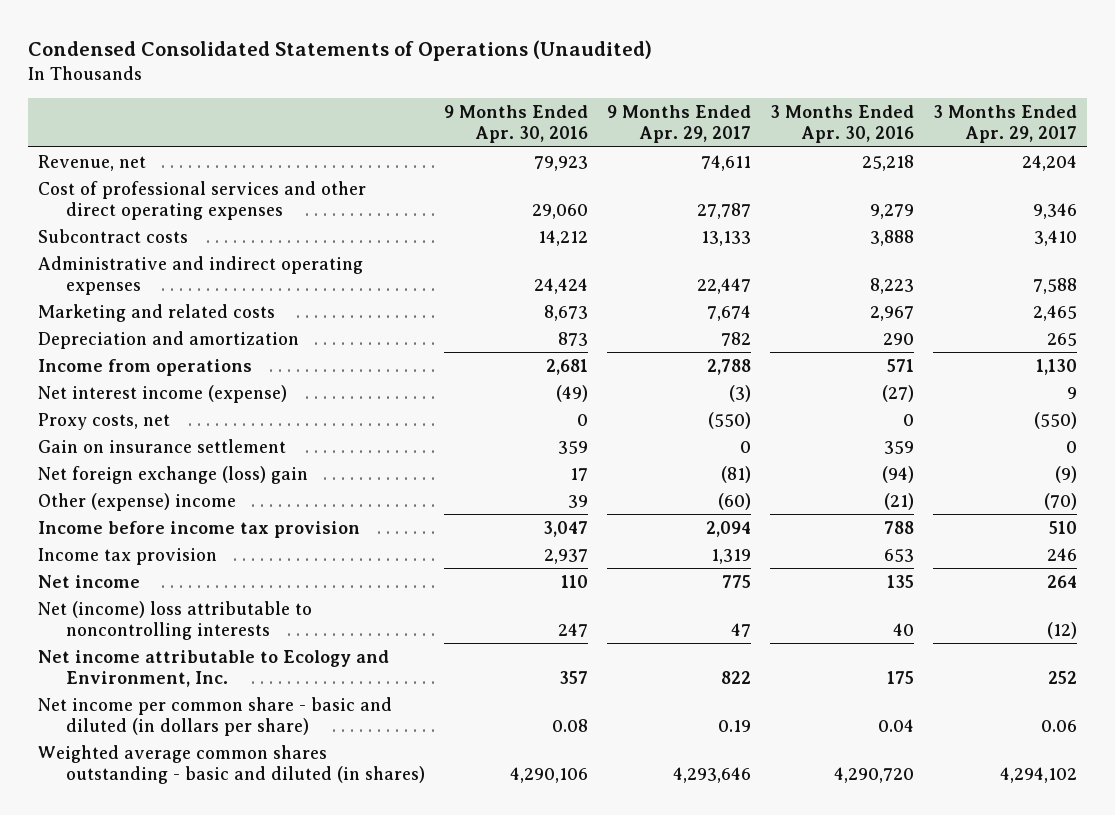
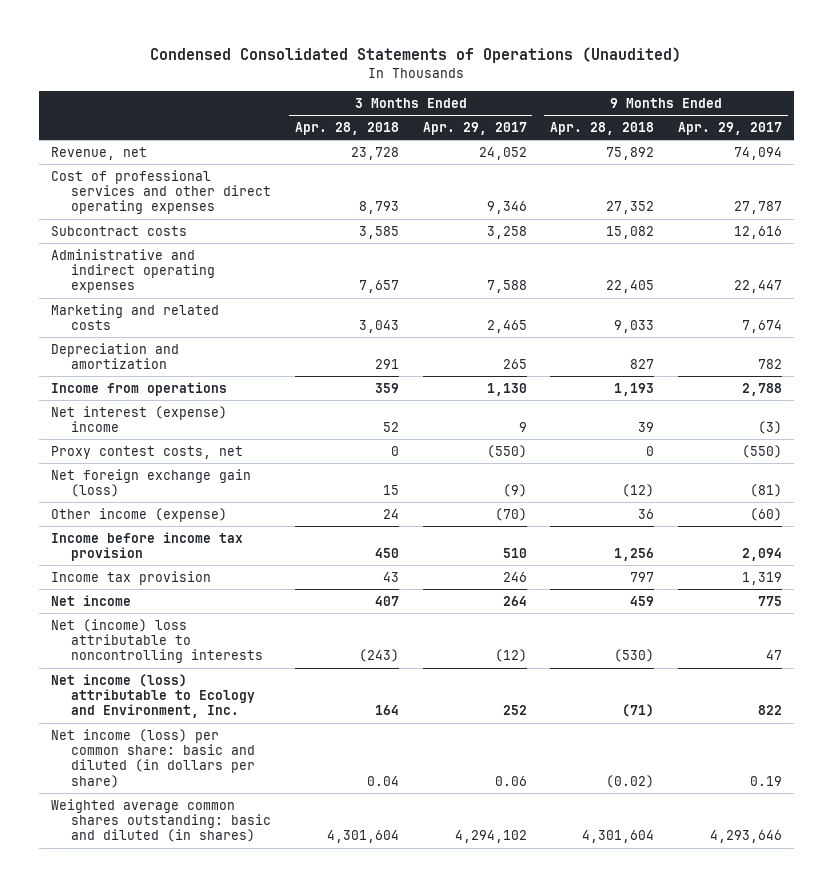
- | 9 Months Ended Apr. 30, 2016 | 9 Months Ended Apr. 29, 2017 | 3 Months Ended Apr. 30, 2016 | 3 Months Ended Apr. 29, 2017
+ | 3 Months Ended Apr. 28, 2018 | 3 Months Ended Apr. 29, 2017 | 9 Months Ended Apr. 28, 2018 | 9 Months Ended Apr. 29, 2017
- Revenue, net | 79,923 | 74,611 | 25,218 | 24,204
+ Revenue, net | 23,728 | 24,052 | 75,892 | 74,094
- Subcontract costs | 14,212 | 13,133 | 3,888 | 3,410
+ Subcontract costs | 3,585 | 3,258 | 15,082 | 12,616
- Net interest income (expense) | (49) | (3) | (27) | 9
- Proxy costs, net | 0 | (550) | 0 | (550)
- Gain on insurance settlement | 359 | 0 | 359 | 0
- Net foreign exchange (loss) gain | 17 | (81) | (94) | (9)
- Other (expense) income | 39 | (60) | (21) | (70)
+ Net interest (expense) income | 52 | 9 | 39 | (3)
+ Proxy contest costs, net | 0 | (550) | 0 | (550)
+ Net foreign exchange gain (loss) | 15 | (9) | (12) | (81)
+ Other income (expense) | 24 | (70) | 36 | (60)
- Net income attributable to Ecology and Environment, Inc. | 357 | 822 | 175 | 252
- Net income per common share - basic and diluted (in dollars per share) | 0.08 | 0.19 | 0.04 | 0.06
- Weighted average common shares outstanding - basic and diluted (in shares) | 4,290,106 | 4,293,646 | 4,290,720 | 4,294,102
+ Net income (loss) attributable to Ecology and Environment, Inc. | 164 | 252 | (71) | 822
+ Net income (loss) per common share: basic and diluted (in dollars per share) | 0.04 | 0.06 | (0.02) | 0.19
+ Weighted average common shares outstanding: basic and diluted (in shares) | 4,301,604 | 4,294,102 | 4,301,604 | 4,293,646

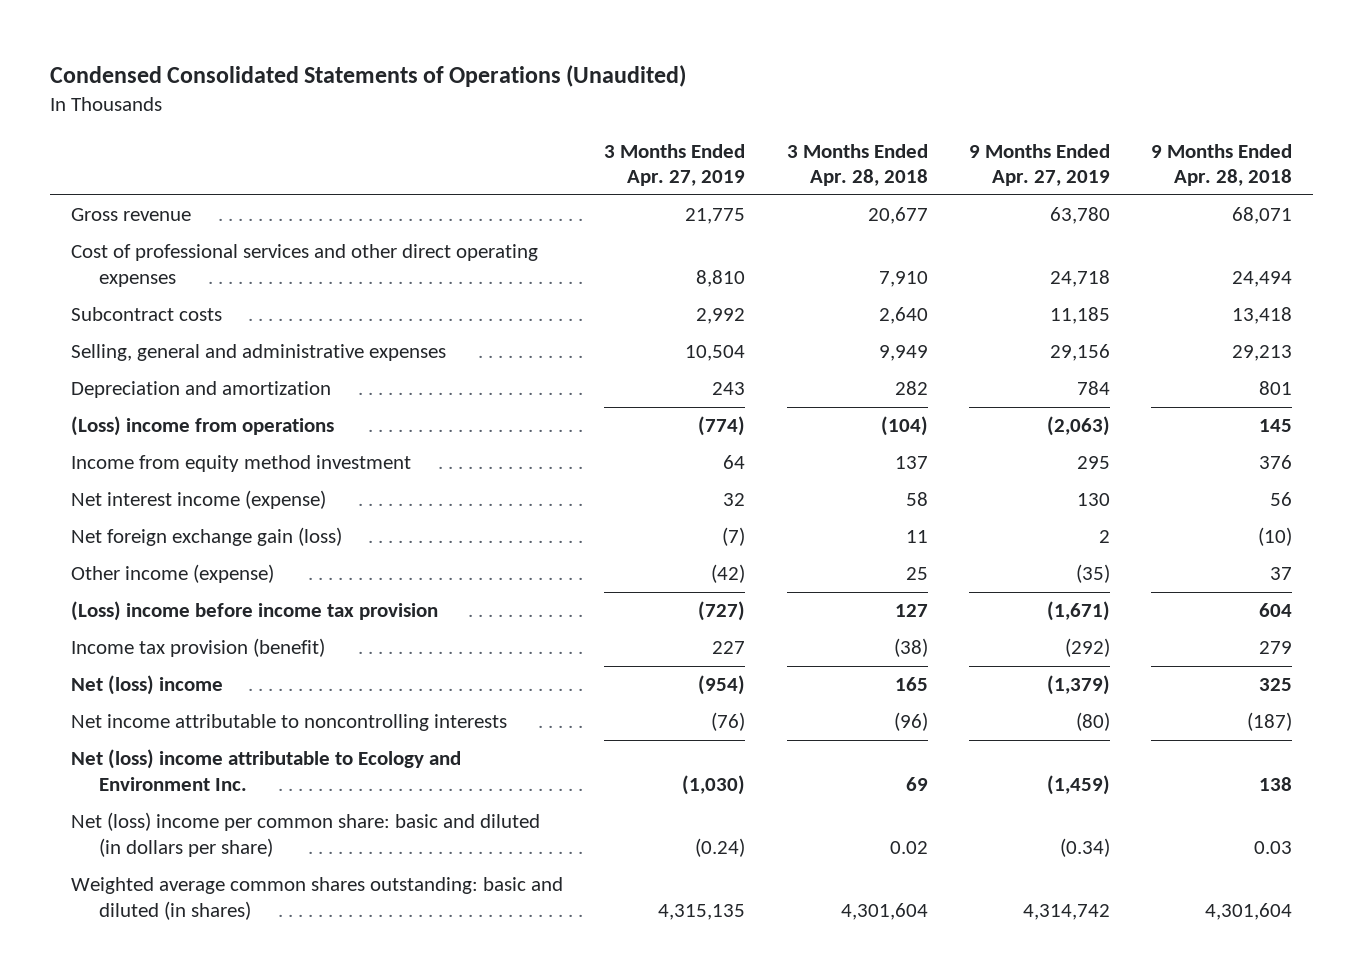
- | 3 Months Ended Apr. 28, 2018 | 3 Months Ended Apr. 29, 2017 | 9 Months Ended Apr. 28, 2018 | 9 Months Ended Apr. 29, 2017
+ | 3 Months Ended Apr. 27, 2019 | 3 Months Ended Apr. 28, 2018 | 9 Months Ended Apr. 27, 2019 | 9 Months Ended Apr. 28, 2018
- Revenue, net | 23,728 | 24,052 | 75,892 | 74,094
- Cost of professional services and other direct operating expenses | 8,793 | 9,346 | 27,352 | 27,787
- Subcontract costs | 3,585 | 3,258 | 15,082 | 12,616
- Administrative and indirect operating expenses | 7,657 | 7,588 | 22,405 | 22,447
- Marketing and related costs | 3,043 | 2,465 | 9,033 | 7,674
- Depreciation and amortization | 291 | 265 | 827 | 782
- Income from operations | 359 | 1,130 | 1,193 | 2,788
- Net interest (expense) income | 52 | 9 | 39 | (3)
- Proxy contest costs, net | 0 | (550) | 0 | (550)
- Net foreign exchange gain (loss) | 15 | (9) | (12) | (81)
- Other income (expense) | 24 | (70) | 36 | (60)
- Income before income tax provision | 450 | 510 | 1,256 | 2,094
- Income tax provision | 43 | 246 | 797 | 1,319
- Net income | 407 | 264 | 459 | 775
- Net (income) loss attributable to noncontrolling interests | (243) | (12) | (530) | 47
- Net income (loss) attributable to Ecology and Environment, Inc. | 164 | 252 | (71) | 822
- Net income (loss) per common share: basic and diluted (in dollars per share) | 0.04 | 0.06 | (0.02) | 0.19
+ Gross revenue | 21,775 | 20,677 | 63,780 | 68,071
+ Cost of professional services and other direct operating expenses | 8,810 | 7,910 | 24,718 | 24,494
+ Subcontract costs | 2,992 | 2,640 | 11,185 | 13,418
+ Selling, general and administrative expenses | 10,504 | 9,949 | 29,156 | 29,213
+ Depreciation and amortization | 243 | 282 | 784 | 801
+ (Loss) income from operations | (774) | (104) | (2,063) | 145
+ Income from equity method investment | 64 | 137 | 295 | 376
+ Net interest income (expense) | 32 | 58 | 130 | 56
+ Net foreign exchange gain (loss) | (7) | 11 | 2 | (10)
+ Other income (expense) | (42) | 25 | (35) | 37
+ (Loss) income before income tax provision | (727) | 127 | (1,671) | 604
+ Income tax provision (benefit) | 227 | (38) | (292) | 279
+ Net (loss) income | (954) | 165 | (1,379) | 325
+ Net income attributable to noncontrolling interests | (76) | (96) | (80) | (187)
+ Net (loss) income attributable to Ecology and Environment Inc. | (1,030) | 69 | (1,459) | 138
+ Net (loss) income per common share: basic and diluted (in dollars per share) | (0.24) | 0.02 | (0.34) | 0.03

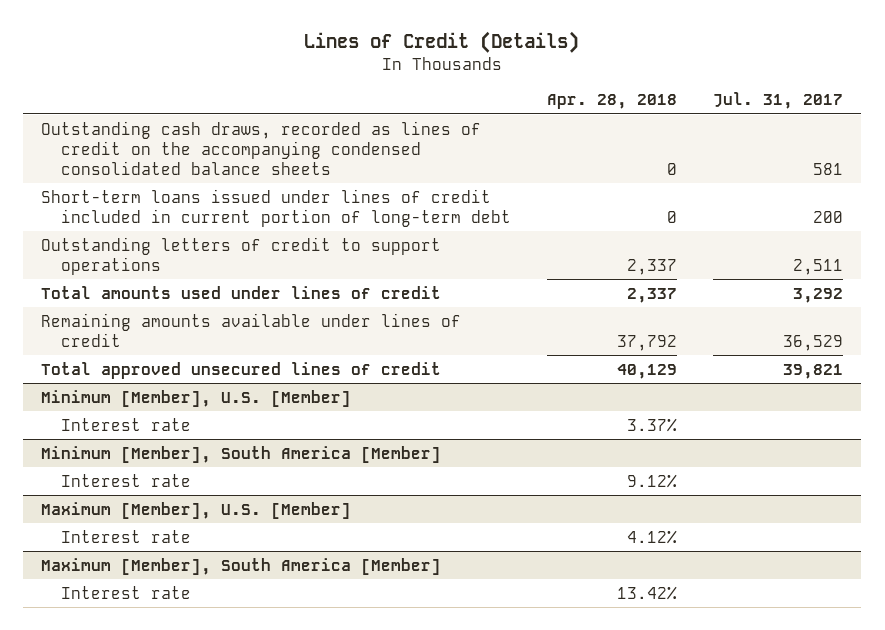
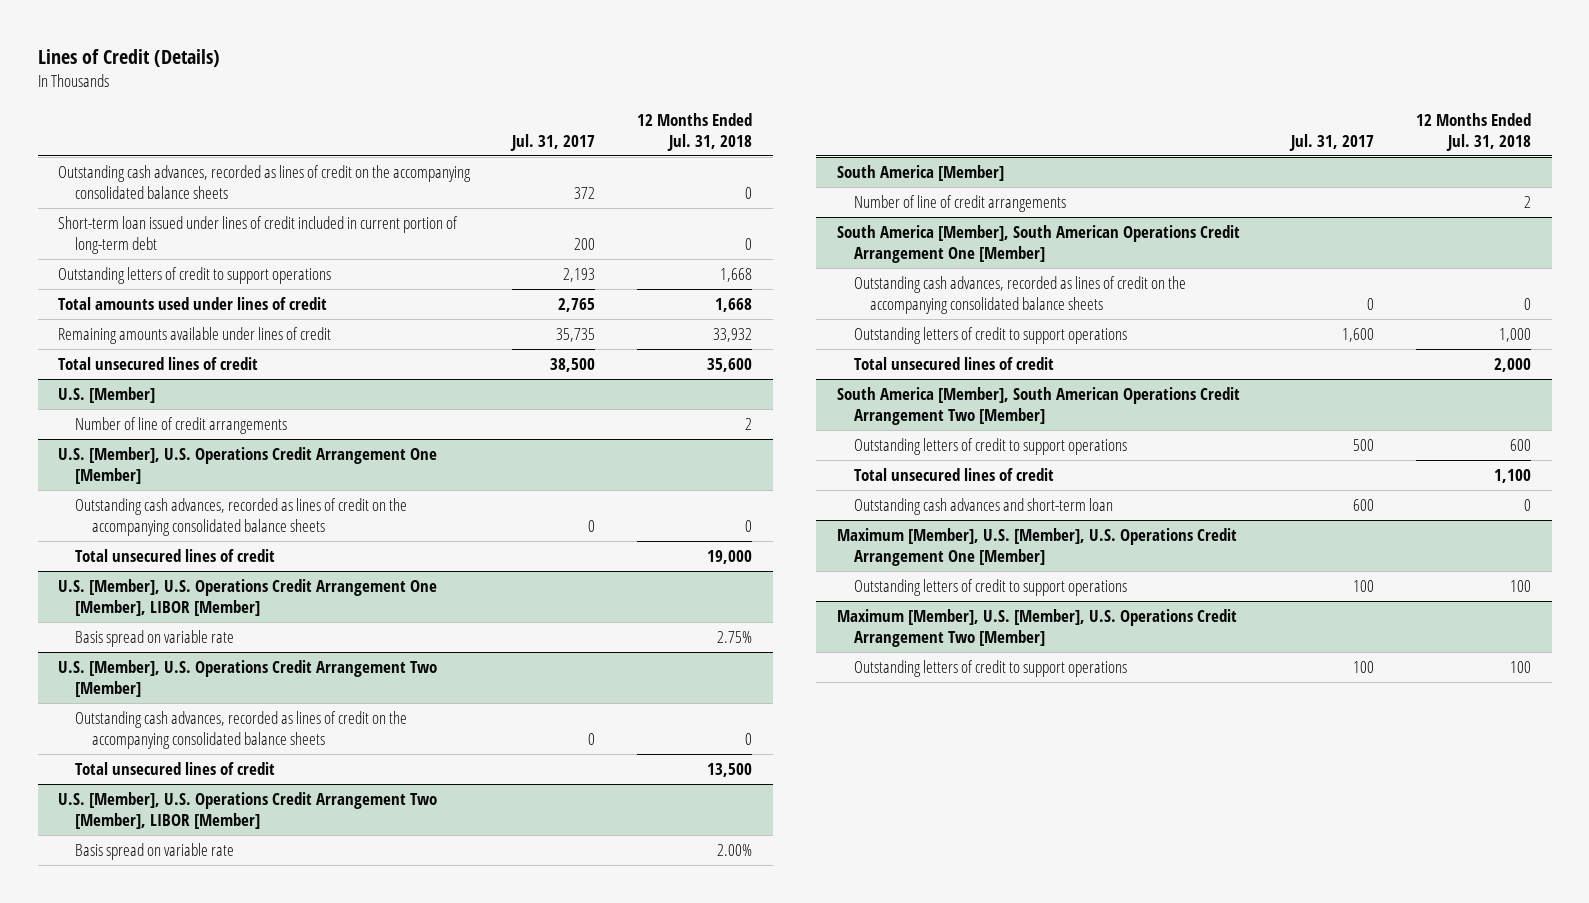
- | Apr. 28, 2018 | Jul. 31, 2017
+ | Jul. 31, 2017 | 12 Months Ended Jul. 31, 2018
- Outstanding cash draws, recorded as lines of credit on the accompanying condensed consolidated balance sheets | 0 | 581
- Short-term loans issued under lines of credit included in current portion of long-term debt | 0 | 200
- Outstanding letters of credit to support operations | 2,337 | 2,511
- Total amounts used under lines of credit | 2,337 | 3,292
- Remaining amounts available under lines of credit | 37,792 | 36,529
- Total approved unsecured lines of credit | 40,129 | 39,821
- Minimum [Member], U.S. [Member]
- Interest rate | 3.37% |
- Minimum [Member], South America [Member]
- Interest rate | 9.12% |
- Maximum [Member], U.S. [Member]
- Interest rate | 4.12% |
- Maximum [Member], South America [Member]
- Interest rate | 13.42% |
+ Outstanding cash advances, recorded as lines of credit on the accompanying consolidated balance sheets | 372 | 0
+ Short-term loan issued under lines of credit included in current portion of long-term debt | 200 | 0
+ Outstanding letters of credit to support operations | 2,193 | 1,668
+ Total amounts used under lines of credit | 2,765 | 1,668
+ Remaining amounts available under lines of credit | 35,735 | 33,932
+ Total unsecured lines of credit | 38,500 | 35,600
+ U.S. [Member]
+ Number of line of credit arrangements | | 2
+ U.S. [Member], U.S. Operations Credit Arrangement One [Member]
+ Outstanding cash advances, recorded as lines of credit on the accompanying consolidated balance sheets | 0 | 0
+ Total unsecured lines of credit | | 19,000
+ U.S. [Member], U.S. Operations Credit Arrangement One [Member], LIBOR [Member]
+ Basis spread on variable rate | | 2.75%
+ U.S. [Member], U.S. Operations Credit Arrangement Two [Member]
+ Outstanding cash advances, recorded as lines of credit on the accompanying consolidated balance sheets | 0 | 0
+ Total unsecured lines of credit | | 13,500
+ U.S. [Member], U.S. Operations Credit Arrangement Two [Member], LIBOR [Member]
+ Basis spread on variable rate | | 2.00%
+ South America [Member]
+ Number of line of credit arrangements | | 2
+ South America [Member], South American Operations Credit Arrangement One [Member]
+ Outstanding cash advances, recorded as lines of credit on the accompanying consolidated balance sheets | 0 | 0
+ Outstanding letters of credit to support operations | 1,600 | 1,000
+ Total unsecured lines of credit | | 2,000
+ South America [Member], South American Operations Credit Arrangement Two [Member]
+ Outstanding letters of credit to support operations | 500 | 600
+ Total unsecured lines of credit | | 1,100
+ Outstanding cash advances and short-term loan | 600 | 0
+ Maximum [Member], U.S. [Member], U.S. Operations Credit Arrangement One [Member]
+ Outstanding letters of credit to support operations | 100 | 100
+ Maximum [Member], U.S. [Member], U.S. Operations Credit Arrangement Two [Member]
+ Outstanding letters of credit to support operations | 100 | 100

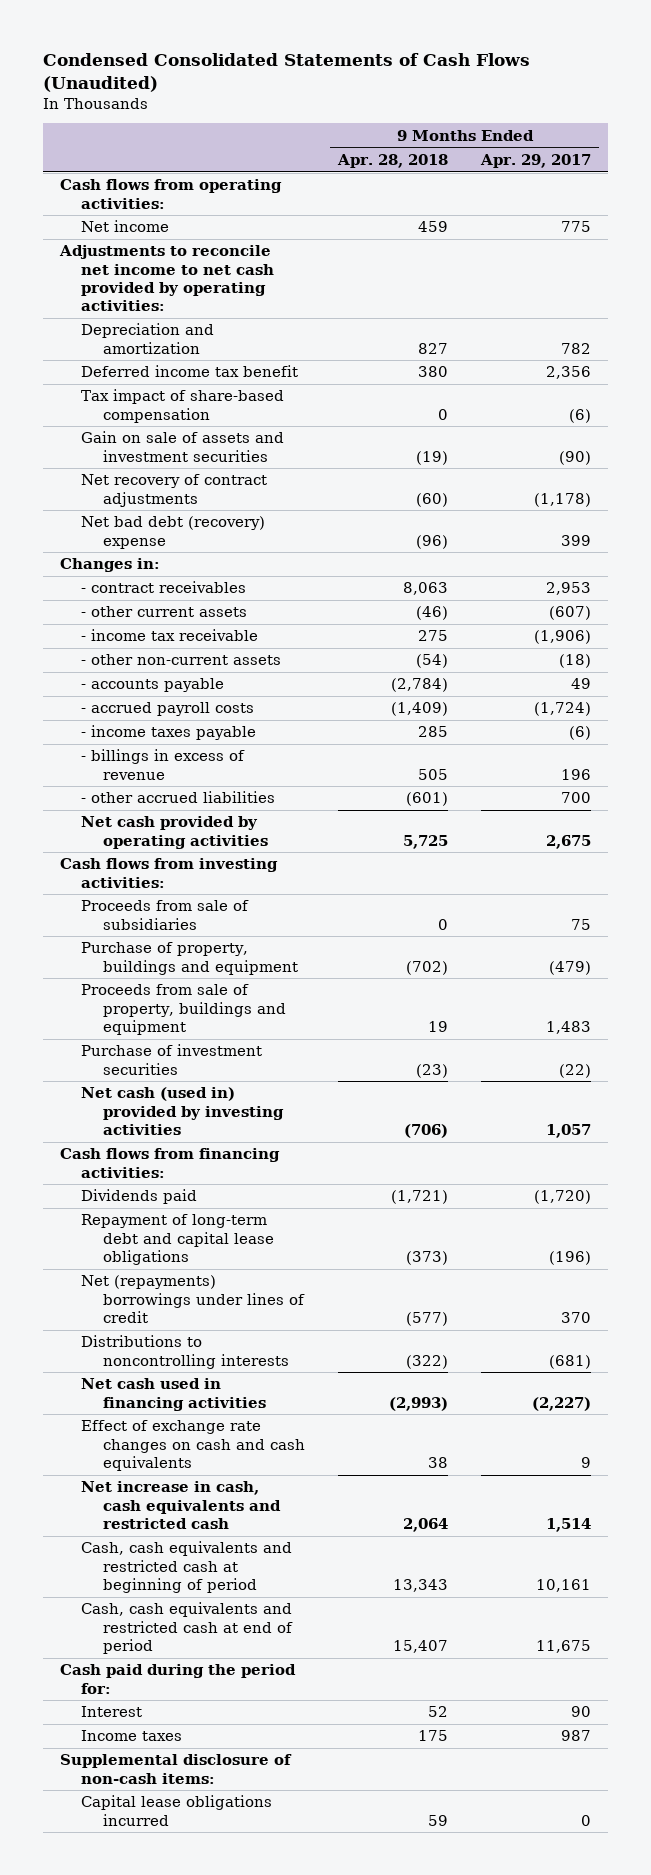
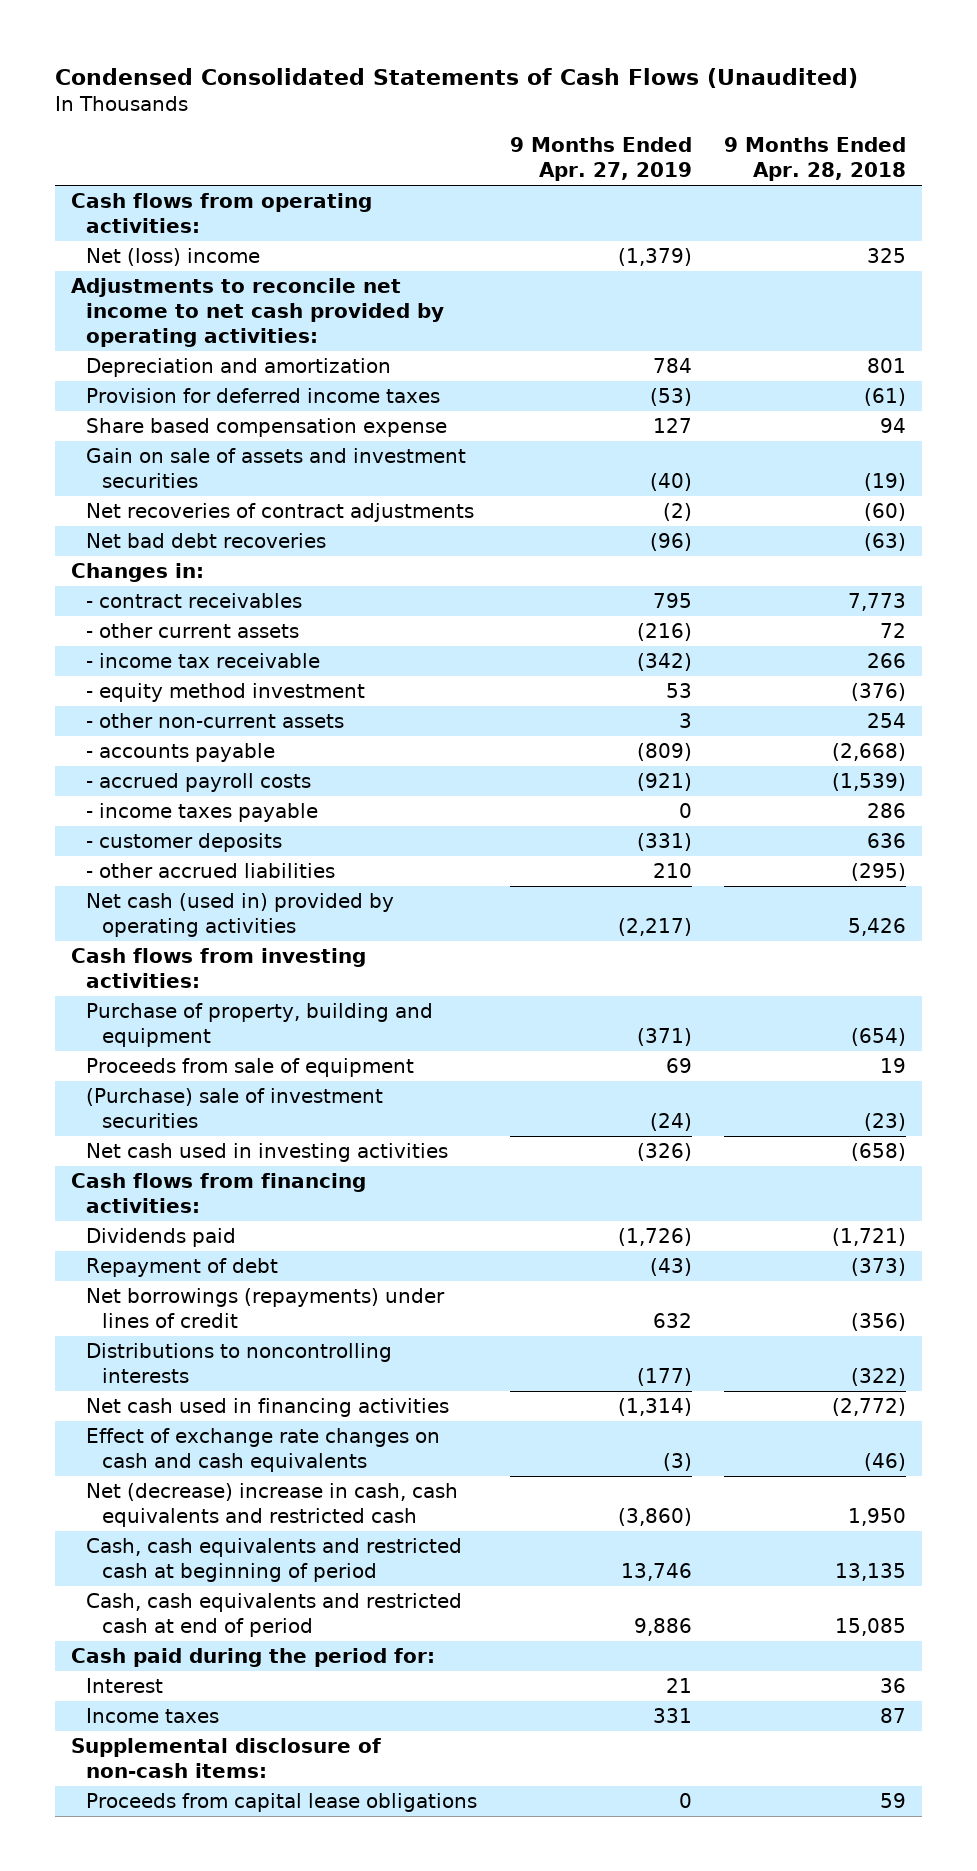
- | 9 Months Ended Apr. 28, 2018 | 9 Months Ended Apr. 29, 2017
+ | 9 Months Ended Apr. 27, 2019 | 9 Months Ended Apr. 28, 2018
- Net income | 459 | 775
+ Net (loss) income | (1,379) | 325
- Depreciation and amortization | 827 | 782
- Deferred income tax benefit | 380 | 2,356
- Tax impact of share-based compensation | 0 | (6)
+ Depreciation and amortization | 784 | 801
+ Provision for deferred income taxes | (53) | (61)
+ Share based compensation expense | 127 | 94
- Net recovery of contract adjustments | (60) | (1,178)
- Net bad debt (recovery) expense | (96) | 399
+ Net recoveries of contract adjustments | (2) | (60)
+ Net bad debt recoveries | (96) | (63)
- - contract receivables | 8,063 | 2,953
- - other current assets | (46) | (607)
- - income tax receivable | 275 | (1,906)
- - other non-current assets | (54) | (18)
- - accounts payable | (2,784) | 49
- - accrued payroll costs | (1,409) | (1,724)
- - income taxes payable | 285 | (6)
- - billings in excess of revenue | 505 | 196
- - other accrued liabilities | (601) | 700
- Net cash provided by operating activities | 5,725 | 2,675
+ - contract receivables | 795 | 7,773
+ - other current assets | (216) | 72
+ - income tax receivable | (342) | 266
+ - equity method investment | 53 | (376)
+ - other non-current assets | 3 | 254
+ - accounts payable | (809) | (2,668)
+ - accrued payroll costs | (921) | (1,539)
+ - income taxes payable | 0 | 286
+ - customer deposits | (331) | 636
+ - other accrued liabilities | 210 | (295)
+ Net cash (used in) provided by operating activities | (2,217) | 5,426
- Proceeds from sale of subsidiaries | 0 | 75
- Purchase of property, buildings and equipment | (702) | (479)
- Proceeds from sale of property, buildings and equipment | 19 | 1,483
- Purchase of investment securities | (23) | (22)
- Net cash (used in) provided by investing activities | (706) | 1,057
+ Purchase of property, building and equipment | (371) | (654)
+ Proceeds from sale of equipment | 69 | 19
+ (Purchase) sale of investment securities | (24) | (23)
+ Net cash used in investing activities | (326) | (658)
- Repayment of long-term debt and capital lease obligations | (373) | (196)
- Net (repayments) borrowings under lines of credit | (577) | 370
+ Repayment of debt | (43) | (373)
+ Net borrowings (repayments) under lines of credit | 632 | (356)
- Net cash used in financing activities | (2,993) | (2,227)
- Effect of exchange rate changes on cash and cash equivalents | 38 | 9
- Net increase in cash, cash equivalents and restricted cash | 2,064 | 1,514
- Cash, cash equivalents and restricted cash at beginning of period | 13,343 | 10,161
- Cash, cash equivalents and restricted cash at end of period | 15,407 | 11,675
+ Net cash used in financing activities | (1,314) | (2,772)
+ Effect of exchange rate changes on cash and cash equivalents | (3) | (46)
+ Net (decrease) increase in cash, cash equivalents and restricted cash | (3,860) | 1,950
+ Cash, cash equivalents and restricted cash at beginning of period | 13,746 | 13,135
+ Cash, cash equivalents and restricted cash at end of period | 9,886 | 15,085
- Interest | 52 | 90
- Income taxes | 175 | 987
+ Interest | 21 | 36
+ Income taxes | 331 | 87
- Capital lease obligations incurred | 59 | 0
+ Proceeds from capital lease obligations | 0 | 59

